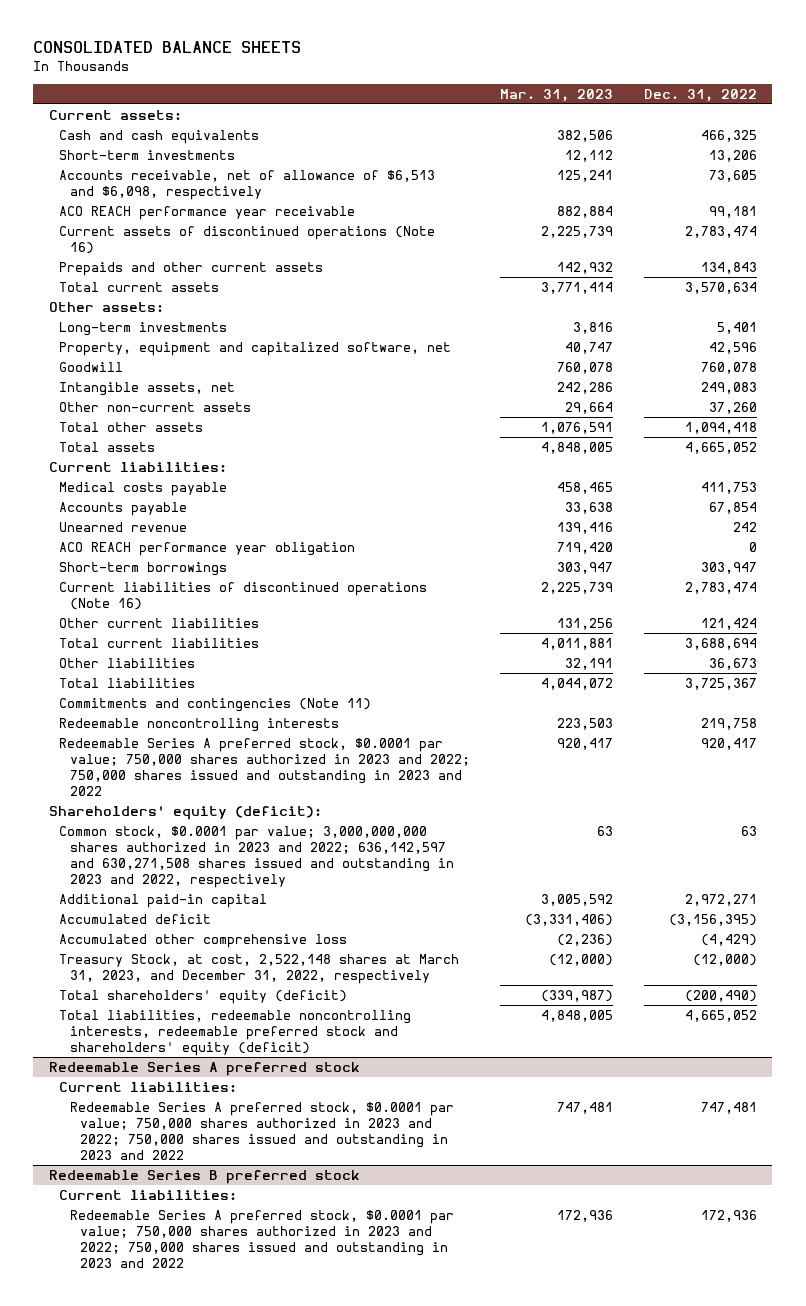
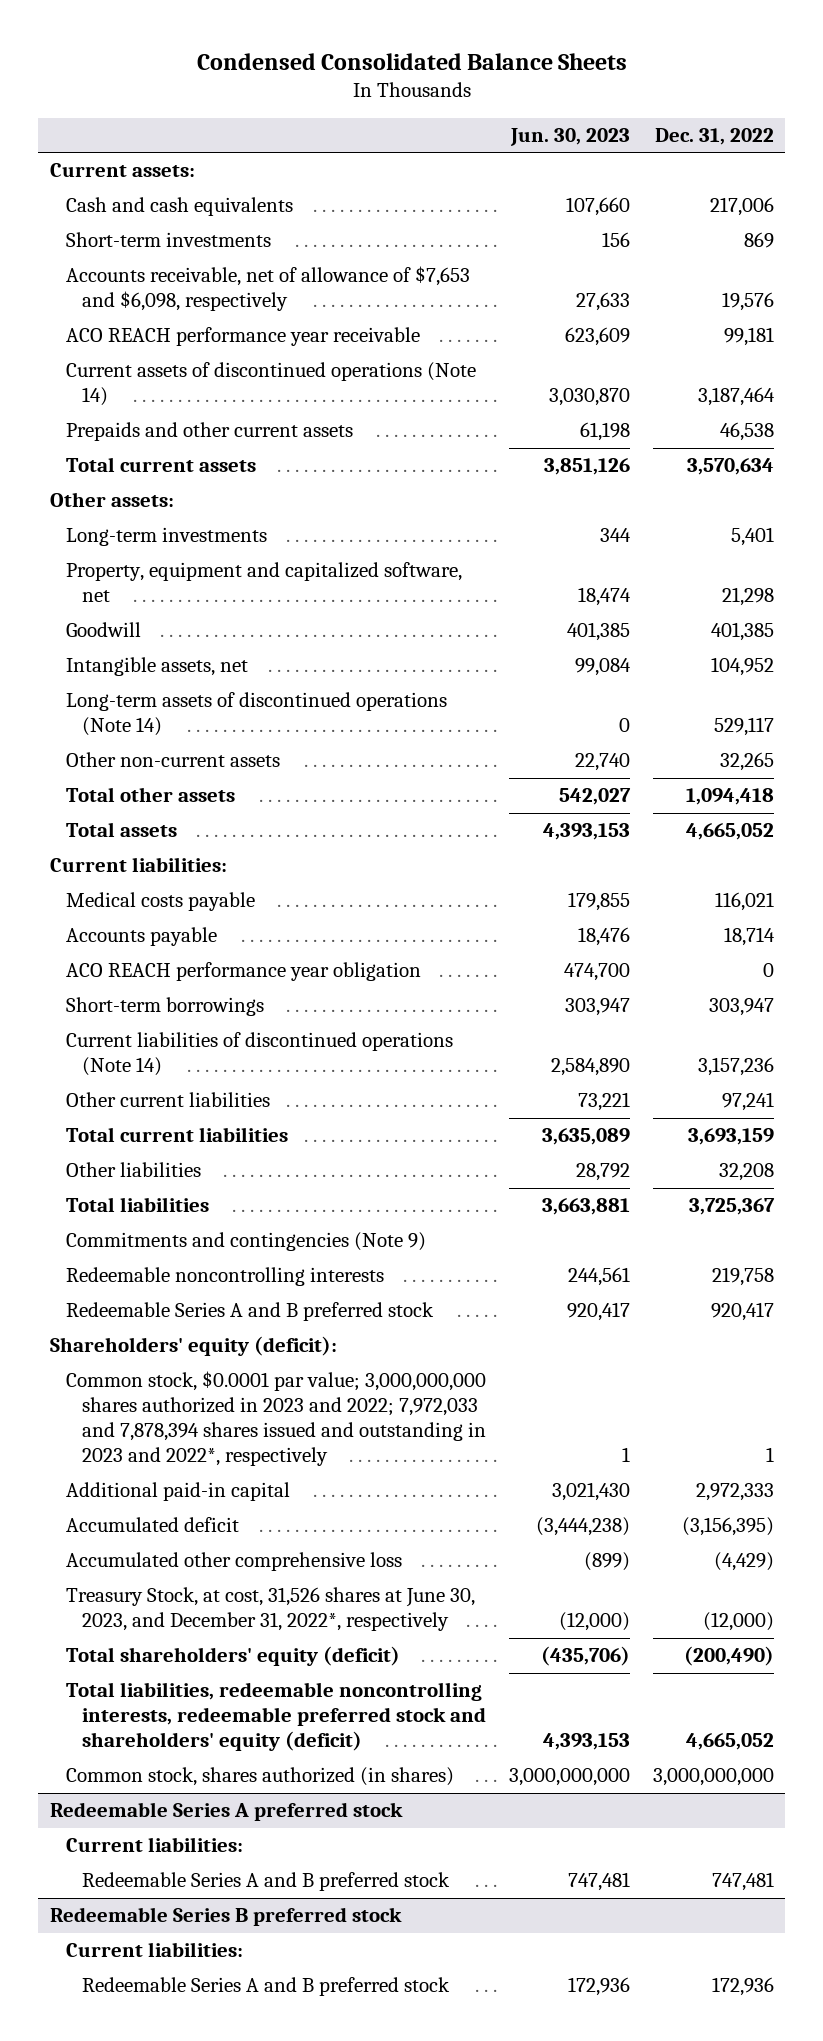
- CONSOLIDATED BALANCE SHEETS
+ Condensed Consolidated Balance Sheets
- | Mar. 31, 2023 | Dec. 31, 2022
+ | Jun. 30, 2023 | Dec. 31, 2022
- Cash and cash equivalents | 382,506 | 466,325
- Short-term investments | 12,112 | 13,206
- Accounts receivable, net of allowance of $6,513 and $6,098, respectively | 125,241 | 73,605
+ Cash and cash equivalents | 107,660 | 217,006
+ Short-term investments | 156 | 869
+ Accounts receivable, net of allowance of $7,653 and $6,098, respectively | 27,633 | 19,576
- Current assets of discontinued operations (Note 16) | 2,225,739 | 2,783,474
- Prepaids and other current assets | 142,932 | 134,843
+ Current assets of discontinued operations (Note 14) | 3,030,870 | 3,187,464
+ Prepaids and other current assets | 61,198 | 46,538
- Property, equipment and capitalized software, net | 40,747 | 42,596
- Goodwill | 760,078 | 760,078
- Intangible assets, net | 242,286 | 249,083
- Other non-current assets | 29,664 | 37,260
+ Property, equipment and capitalized software, net | 18,474 | 21,298
+ Goodwill | 401,385 | 401,385
+ Intangible assets, net | 99,084 | 104,952
+ Long-term assets of discontinued operations (Note 14) | 0 | 529,117
+ Other non-current assets | 22,740 | 32,265
- Medical costs payable | 458,465 | 411,753
- Accounts payable | 33,638 | 67,854
- Unearned revenue | 139,416 | 242
+ Medical costs payable | 179,855 | 116,021
+ Accounts payable | 18,476 | 18,714
- Current liabilities of discontinued operations (Note 16) | 2,225,739 | 2,783,474
- Other current liabilities | 131,256 | 121,424
- Total current liabilities | 4,011,881 | 3,688,694
- Other liabilities | 32,191 | 36,673
+ Current liabilities of discontinued operations (Note 14) | 2,584,890 | 3,157,236
+ Other current liabilities | 73,221 | 97,241
+ Total current liabilities | 3,635,089 | 3,693,159
+ Other liabilities | 28,792 | 32,208
- Commitments and contingencies (Note 11)
+ Commitments and contingencies (Note 9)
- Redeemable Series A preferred stock, $0.0001 par value; 750,000 shares authorized in 2023 and 2022; 750,000 shares issued and outstanding in 2023 and 2022 | 920,417 | 920,417
+ Redeemable Series A and B preferred stock | 920,417 | 920,417
- Common stock, $0.0001 par value; 3,000,000,000 shares authorized in 2023 and 2022; 636,142,597 and 630,271,508 shares issued and outstanding in 2023 and 2022, respectively | 63 | 63
- Additional paid-in capital | 3,005,592 | 2,972,271
+ Common stock, $0.0001 par value; 3,000,000,000 shares authorized in 2023 and 2022; 7,972,033 and 7,878,394 shares issued and outstanding in 2023 and 2022*, respectively | 1 | 1
+ Additional paid-in capital | 3,021,430 | 2,972,333
- Treasury Stock, at cost, 2,522,148 shares at March 31, 2023, and December 31, 2022, respectively | (12,000) | (12,000)
+ Treasury Stock, at cost, 31,526 shares at June 30, 2023, and December 31, 2022*, respectively | (12,000) | (12,000)
+ Common stock, shares authorized (in shares) | 3,000,000,000 | 3,000,000,000
@ Redeemable Series A preferred stock
- Redeemable Series A preferred stock, $0.0001 par value; 750,000 shares authorized in 2023 and 2022; 750,000 shares issued and outstanding in 2023 and 2022 | 747,481 | 747,481
+ Redeemable Series A and B preferred stock | 747,481 | 747,481
@ Redeemable Series B preferred stock
- Redeemable Series A preferred stock, $0.0001 par value; 750,000 shares authorized in 2023 and 2022; 750,000 shares issued and outstanding in 2023 and 2022 | 172,936 | 172,936
+ Redeemable Series A and B preferred stock | 172,936 | 172,936

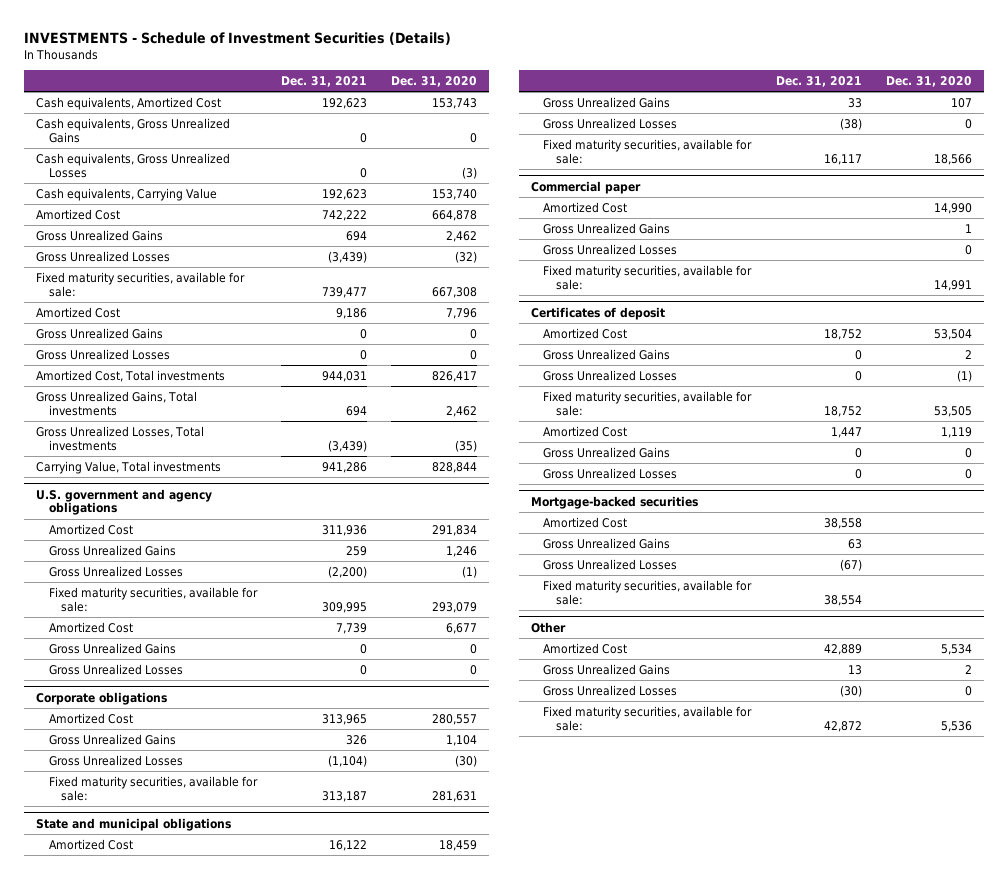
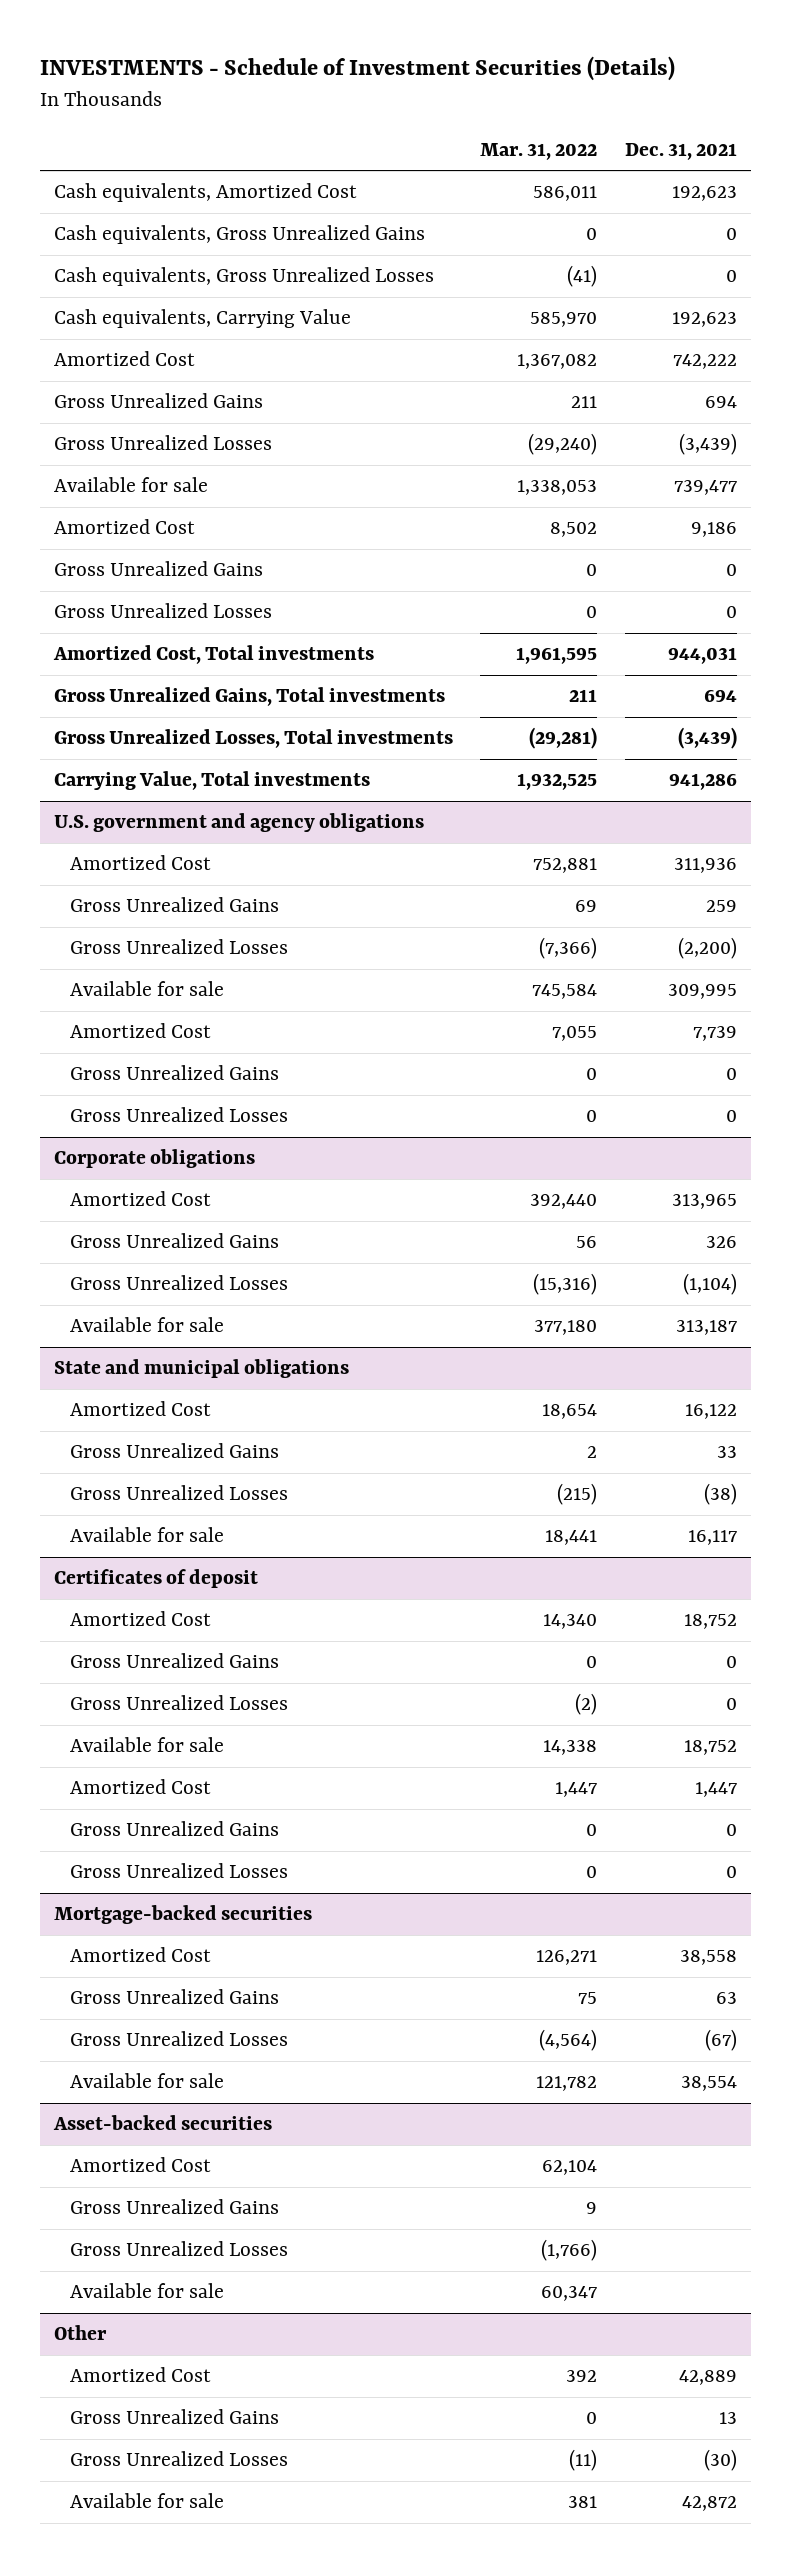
- | Dec. 31, 2021 | Dec. 31, 2020
+ | Mar. 31, 2022 | Dec. 31, 2021
- Fixed maturity securities, available for sale: | 739,477 | 667,308
+ Available for sale | 1,338,053 | 739,477
@ U.S. government and agency obligations
- Fixed maturity securities, available for sale: | 309,995 | 293,079
+ Available for sale | 745,584 | 309,995
@ Corporate obligations
- Fixed maturity securities, available for sale: | 313,187 | 281,631
+ Available for sale | 377,180 | 313,187
@ State and municipal obligations
- Fixed maturity securities, available for sale: | 16,117 | 18,566
- Commercial paper
- Amortized Cost | | 14,990
- Gross Unrealized Gains | | 1
- Gross Unrealized Losses | | 0
- Fixed maturity securities, available for sale: | | 14,991
@ State and municipal obligations
+ Available for sale | 18,441 | 16,117
@ Certificates of deposit
- Fixed maturity securities, available for sale: | 18,752 | 53,505
+ Available for sale | 14,338 | 18,752
@ Mortgage-backed securities
- Fixed maturity securities, available for sale: | 38,554 |
+ Available for sale | 121,782 | 38,554
+ Asset-backed securities
+ Amortized Cost | 62,104 |
+ Gross Unrealized Gains | 9 |
+ Gross Unrealized Losses | (1,766) |
+ Available for sale | 60,347 |
@ Other
- Fixed maturity securities, available for sale: | 42,872 | 5,536
+ Available for sale | 381 | 42,872

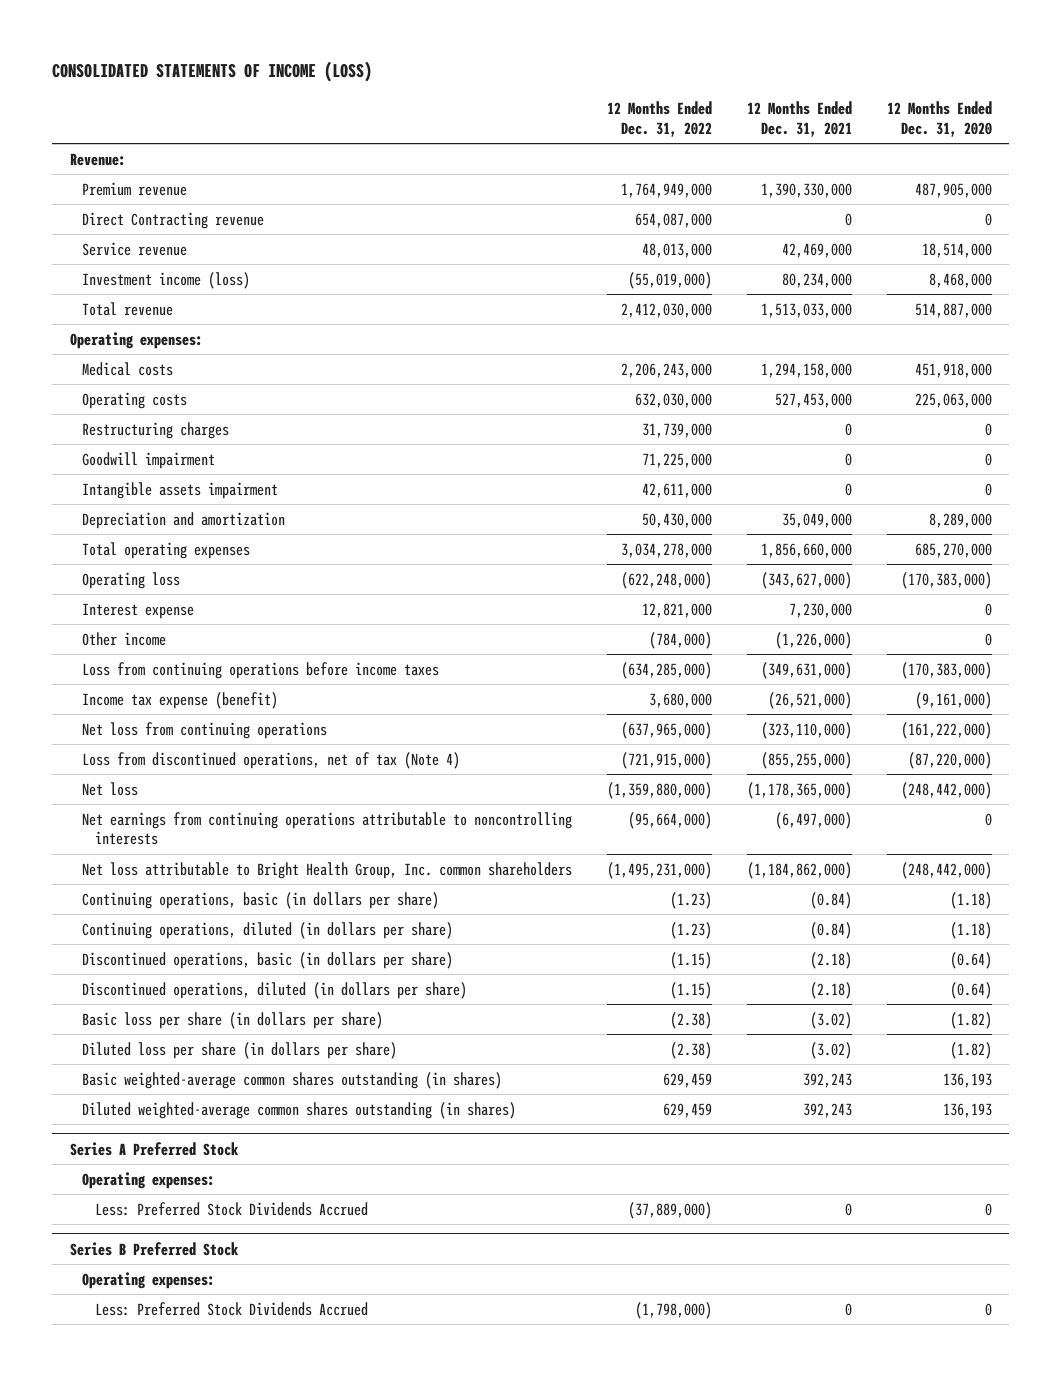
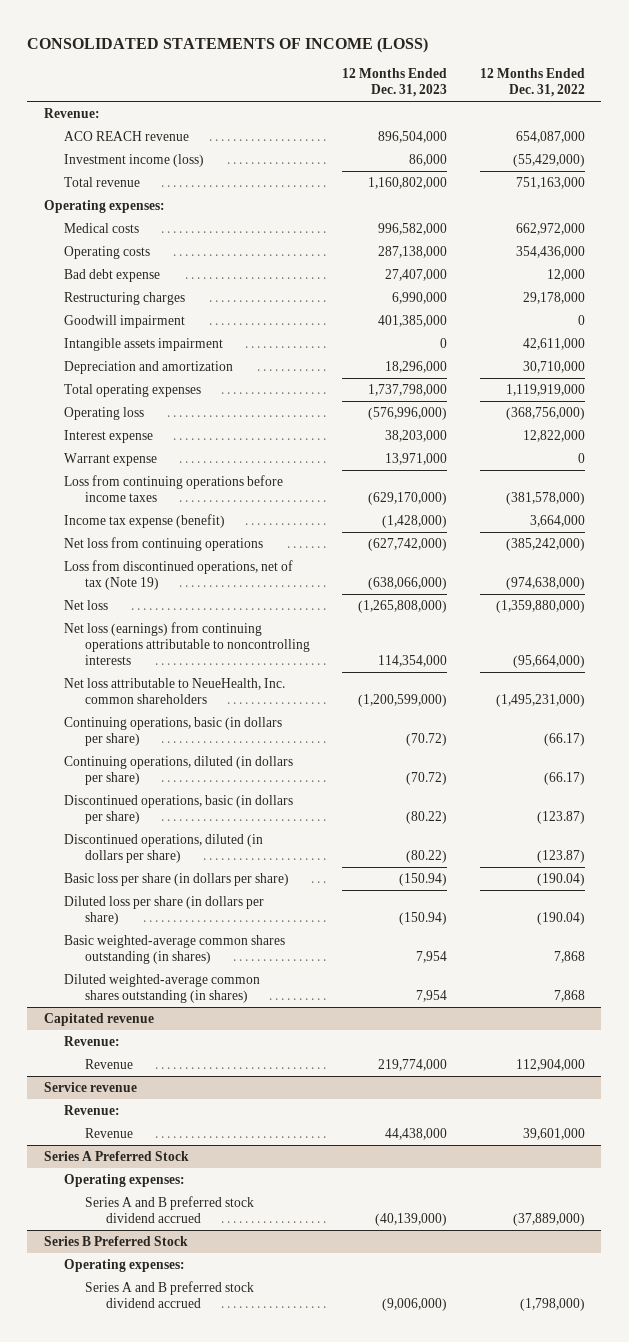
- | 12 Months Ended Dec. 31, 2022 | 12 Months Ended Dec. 31, 2021 | 12 Months Ended Dec. 31, 2020
+ | 12 Months Ended Dec. 31, 2023 | 12 Months Ended Dec. 31, 2022
- Premium revenue | 1,764,949,000 | 1,390,330,000 | 487,905,000
- Direct Contracting revenue | 654,087,000 | 0 | 0
- Service revenue | 48,013,000 | 42,469,000 | 18,514,000
- Investment income (loss) | (55,019,000) | 80,234,000 | 8,468,000
- Total revenue | 2,412,030,000 | 1,513,033,000 | 514,887,000
+ ACO REACH revenue | 896,504,000 | 654,087,000
+ Investment income (loss) | 86,000 | (55,429,000)
+ Total revenue | 1,160,802,000 | 751,163,000
- Medical costs | 2,206,243,000 | 1,294,158,000 | 451,918,000
- Operating costs | 632,030,000 | 527,453,000 | 225,063,000
- Restructuring charges | 31,739,000 | 0 | 0
- Goodwill impairment | 71,225,000 | 0 | 0
+ Medical costs | 996,582,000 | 662,972,000
+ Operating costs | 287,138,000 | 354,436,000
+ Bad debt expense | 27,407,000 | 12,000
+ Restructuring charges | 6,990,000 | 29,178,000
+ Goodwill impairment | 401,385,000 | 0
- Depreciation and amortization | 50,430,000 | 35,049,000 | 8,289,000
- Total operating expenses | 3,034,278,000 | 1,856,660,000 | 685,270,000
- Operating loss | (622,248,000) | (343,627,000) | (170,383,000)
- Interest expense | 12,821,000 | 7,230,000 | 0
- Other income | (784,000) | (1,226,000) | 0
- Loss from continuing operations before income taxes | (634,285,000) | (349,631,000) | (170,383,000)
- Income tax expense (benefit) | 3,680,000 | (26,521,000) | (9,161,000)
- Net loss from continuing operations | (637,965,000) | (323,110,000) | (161,222,000)
- Loss from discontinued operations, net of tax (Note 4) | (721,915,000) | (855,255,000) | (87,220,000)
+ Depreciation and amortization | 18,296,000 | 30,710,000
+ Total operating expenses | 1,737,798,000 | 1,119,919,000
+ Operating loss | (576,996,000) | (368,756,000)
+ Interest expense | 38,203,000 | 12,822,000
+ Warrant expense | 13,971,000 | 0
+ Loss from continuing operations before income taxes | (629,170,000) | (381,578,000)
+ Income tax expense (benefit) | (1,428,000) | 3,664,000
+ Net loss from continuing operations | (627,742,000) | (385,242,000)
+ Loss from discontinued operations, net of tax (Note 19) | (638,066,000) | (974,638,000)
- Net earnings from continuing operations attributable to noncontrolling interests | (95,664,000) | (6,497,000) | 0
- Net loss attributable to Bright Health Group, Inc. common shareholders | (1,495,231,000) | (1,184,862,000) | (248,442,000)
- Continuing operations, basic (in dollars per share) | (1.23) | (0.84) | (1.18)
- Continuing operations, diluted (in dollars per share) | (1.23) | (0.84) | (1.18)
- Discontinued operations, basic (in dollars per share) | (1.15) | (2.18) | (0.64)
- Discontinued operations, diluted (in dollars per share) | (1.15) | (2.18) | (0.64)
- Basic loss per share (in dollars per share) | (2.38) | (3.02) | (1.82)
- Diluted loss per share (in dollars per share) | (2.38) | (3.02) | (1.82)
- Basic weighted-average common shares outstanding (in shares) | 629,459 | 392,243 | 136,193
- Diluted weighted-average common shares outstanding (in shares) | 629,459 | 392,243 | 136,193
+ Net loss (earnings) from continuing operations attributable to noncontrolling interests | 114,354,000 | (95,664,000)
+ Net loss attributable to NeueHealth, Inc. common shareholders | (1,200,599,000) | (1,495,231,000)
+ Continuing operations, basic (in dollars per share) | (70.72) | (66.17)
+ Continuing operations, diluted (in dollars per share) | (70.72) | (66.17)
+ Discontinued operations, basic (in dollars per share) | (80.22) | (123.87)
+ Discontinued operations, diluted (in dollars per share) | (80.22) | (123.87)
+ Basic loss per share (in dollars per share) | (150.94) | (190.04)
+ Diluted loss per share (in dollars per share) | (150.94) | (190.04)
+ Basic weighted-average common shares outstanding (in shares) | 7,954 | 7,868
+ Diluted weighted-average common shares outstanding (in shares) | 7,954 | 7,868
+ Capitated revenue
+ Revenue:
+ Revenue | 219,774,000 | 112,904,000
+ Service revenue
+ Revenue:
+ Revenue | 44,438,000 | 39,601,000
@ Series A Preferred Stock
- Less: Preferred Stock Dividends Accrued | (37,889,000) | 0 | 0
+ Series A and B preferred stock dividend accrued | (40,139,000) | (37,889,000)
@ Series B Preferred Stock
- Less: Preferred Stock Dividends Accrued | (1,798,000) | 0 | 0
+ Series A and B preferred stock dividend accrued | (9,006,000) | (1,798,000)

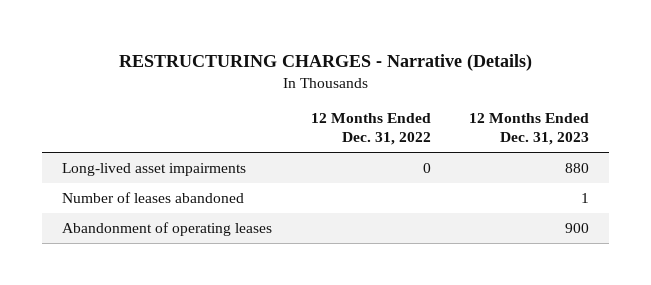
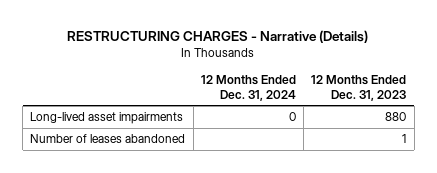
- | 12 Months Ended Dec. 31, 2022 | 12 Months Ended Dec. 31, 2023
+ | 12 Months Ended Dec. 31, 2024 | 12 Months Ended Dec. 31, 2023
- Abandonment of operating leases | | 900

